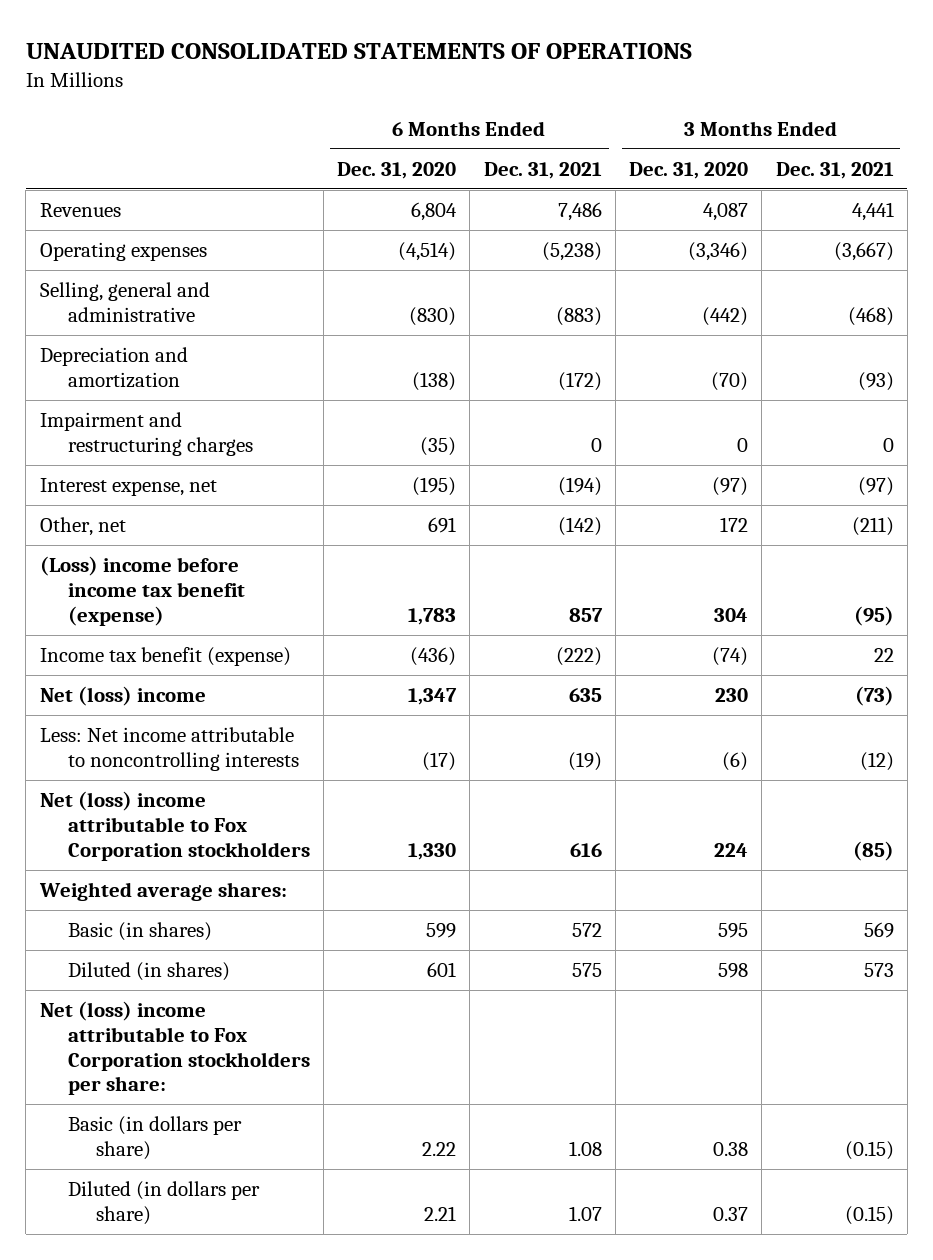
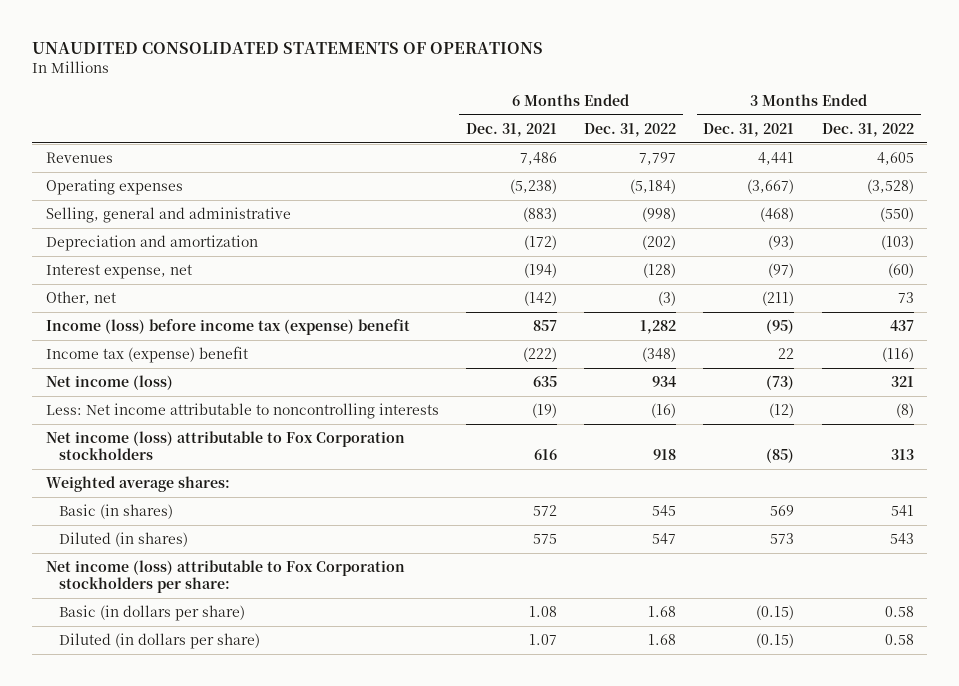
- | 6 Months Ended Dec. 31, 2020 | 6 Months Ended Dec. 31, 2021 | 3 Months Ended Dec. 31, 2020 | 3 Months Ended Dec. 31, 2021
+ | 6 Months Ended Dec. 31, 2021 | 6 Months Ended Dec. 31, 2022 | 3 Months Ended Dec. 31, 2021 | 3 Months Ended Dec. 31, 2022
- Impairment and restructuring charges | (35) | 0 | 0 | 0
- (Loss) income before income tax benefit (expense) | 1,783 | 857 | 304 | (95)
- Income tax benefit (expense) | (436) | (222) | (74) | 22
- Net (loss) income | 1,347 | 635 | 230 | (73)
+ Income (loss) before income tax (expense) benefit | 857 | 1,282 | (95) | 437
+ Income tax (expense) benefit | (222) | (348) | 22 | (116)
+ Net income (loss) | 635 | 934 | (73) | 321
- Net (loss) income attributable to Fox Corporation stockholders | 1,330 | 616 | 224 | (85)
+ Net income (loss) attributable to Fox Corporation stockholders | 616 | 918 | (85) | 313
- Net (loss) income attributable to Fox Corporation stockholders per share:
+ Net income (loss) attributable to Fox Corporation stockholders per share:

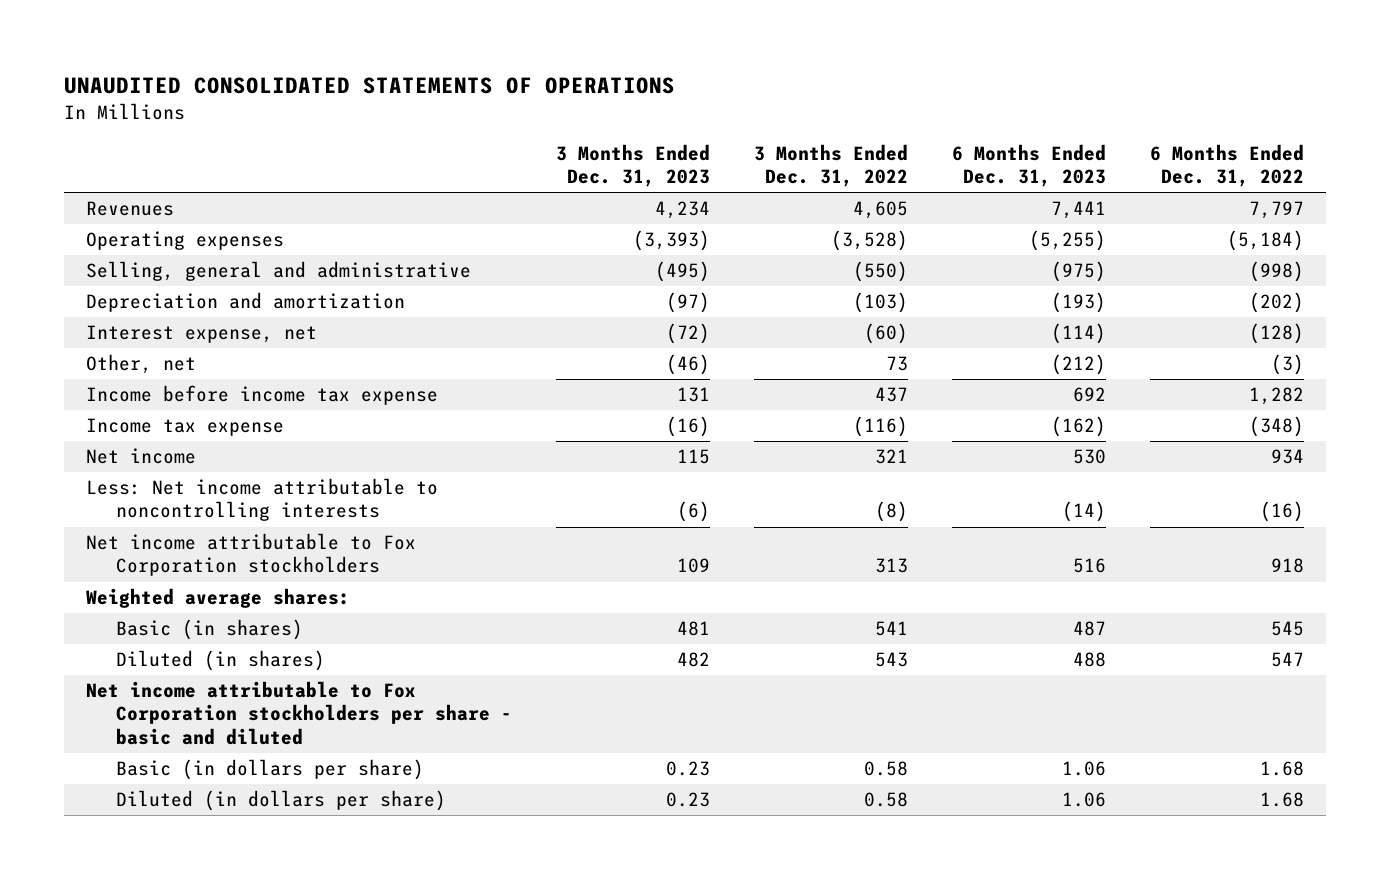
- | 6 Months Ended Dec. 31, 2021 | 6 Months Ended Dec. 31, 2022 | 3 Months Ended Dec. 31, 2021 | 3 Months Ended Dec. 31, 2022
+ | 3 Months Ended Dec. 31, 2023 | 3 Months Ended Dec. 31, 2022 | 6 Months Ended Dec. 31, 2023 | 6 Months Ended Dec. 31, 2022
- Income (loss) before income tax (expense) benefit | 857 | 1,282 | (95) | 437
- Income tax (expense) benefit | (222) | (348) | 22 | (116)
- Net income (loss) | 635 | 934 | (73) | 321
+ Income before income tax expense | 131 | 437 | 692 | 1,282
+ Income tax expense | (16) | (116) | (162) | (348)
+ Net income | 115 | 321 | 530 | 934
- Net income (loss) attributable to Fox Corporation stockholders | 616 | 918 | (85) | 313
+ Net income attributable to Fox Corporation stockholders | 109 | 313 | 516 | 918
- Net income (loss) attributable to Fox Corporation stockholders per share:
+ Net income attributable to Fox Corporation stockholders per share - basic and diluted

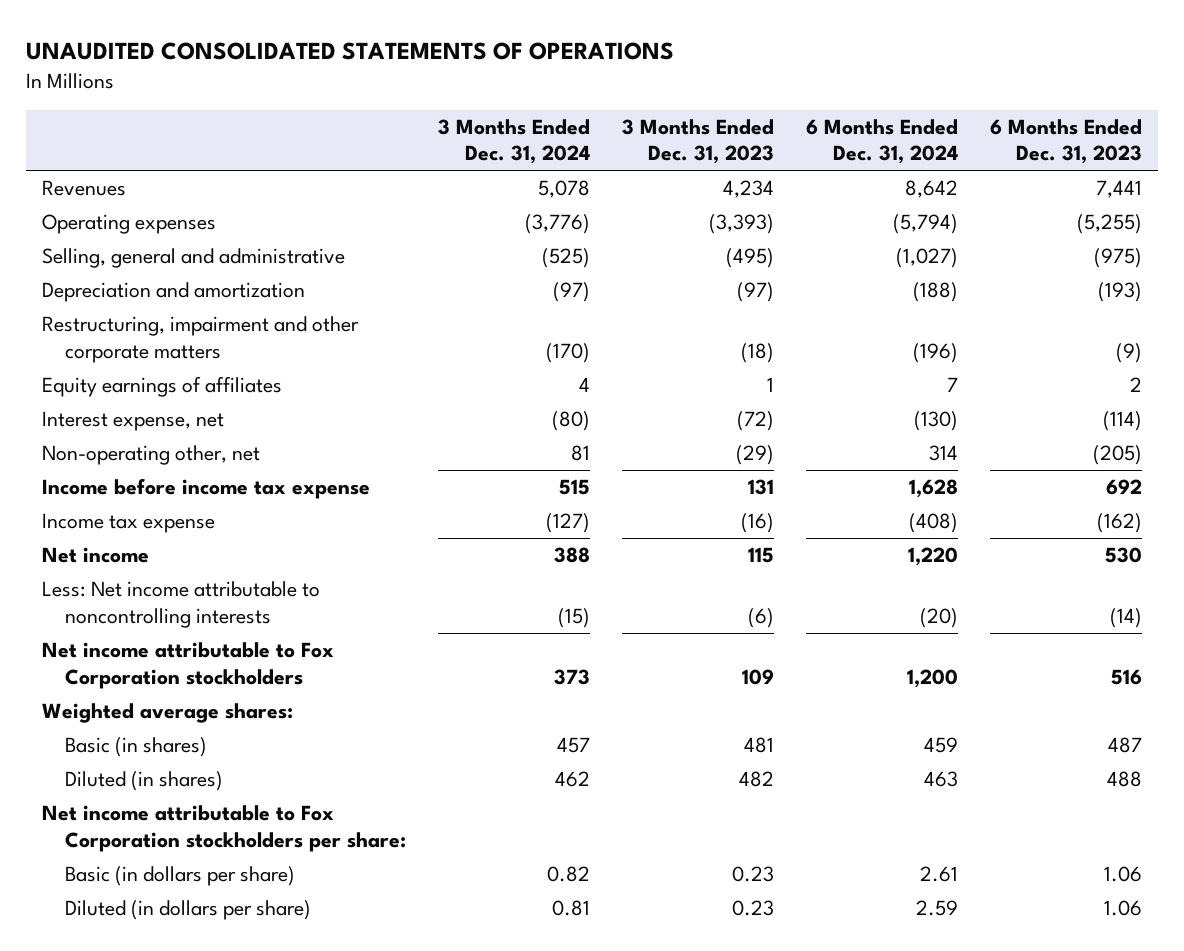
- | 3 Months Ended Dec. 31, 2023 | 3 Months Ended Dec. 31, 2022 | 6 Months Ended Dec. 31, 2023 | 6 Months Ended Dec. 31, 2022
+ | 3 Months Ended Dec. 31, 2024 | 3 Months Ended Dec. 31, 2023 | 6 Months Ended Dec. 31, 2024 | 6 Months Ended Dec. 31, 2023
+ Restructuring, impairment and other corporate matters | (170) | (18) | (196) | (9)
+ Equity earnings of affiliates | 4 | 1 | 7 | 2
- Other, net | (46) | 73 | (212) | (3)
+ Non-operating other, net | 81 | (29) | 314 | (205)
- Net income attributable to Fox Corporation stockholders per share - basic and diluted
+ Net income attributable to Fox Corporation stockholders per share:

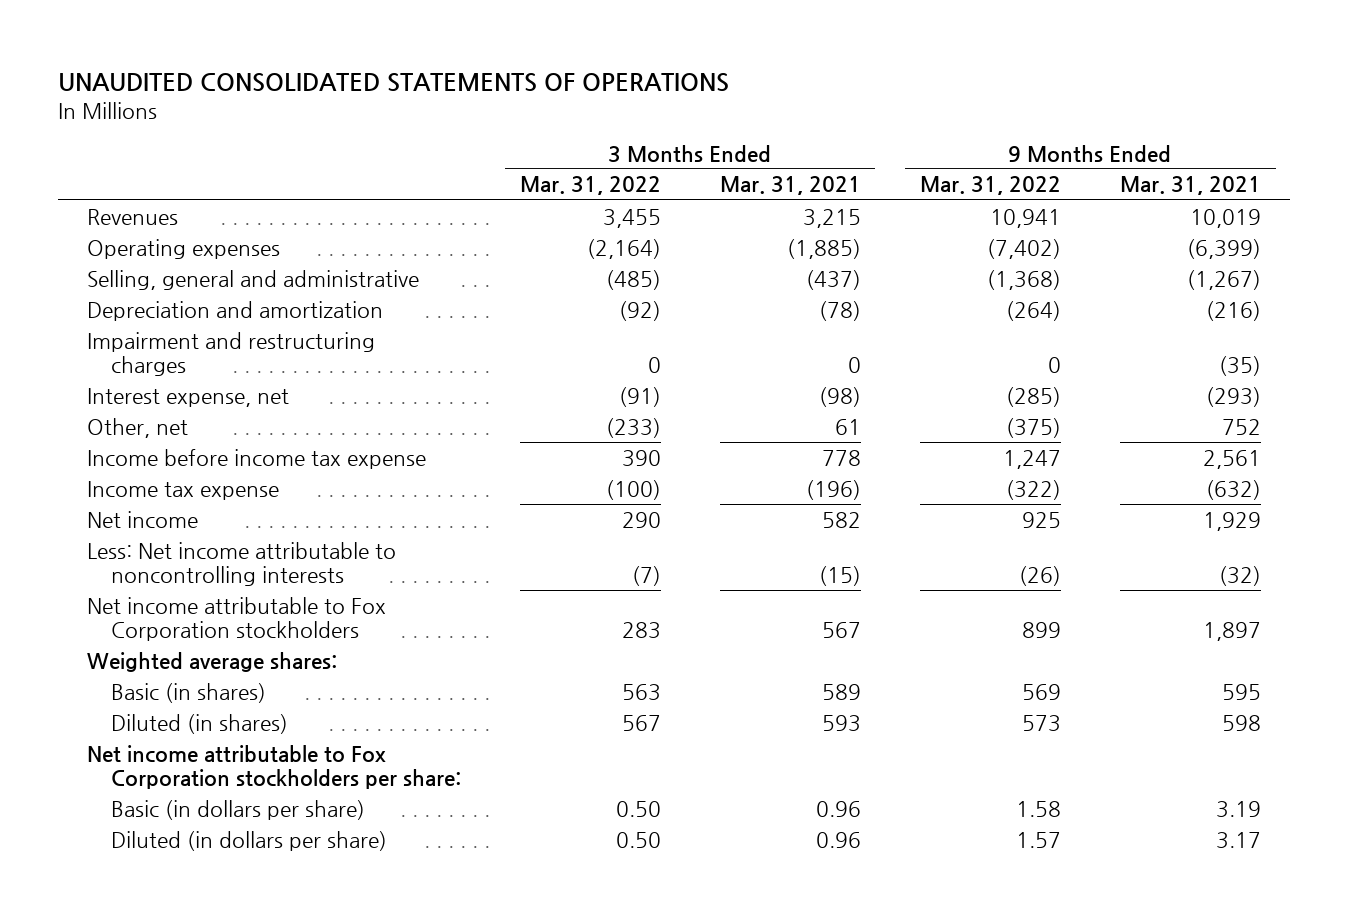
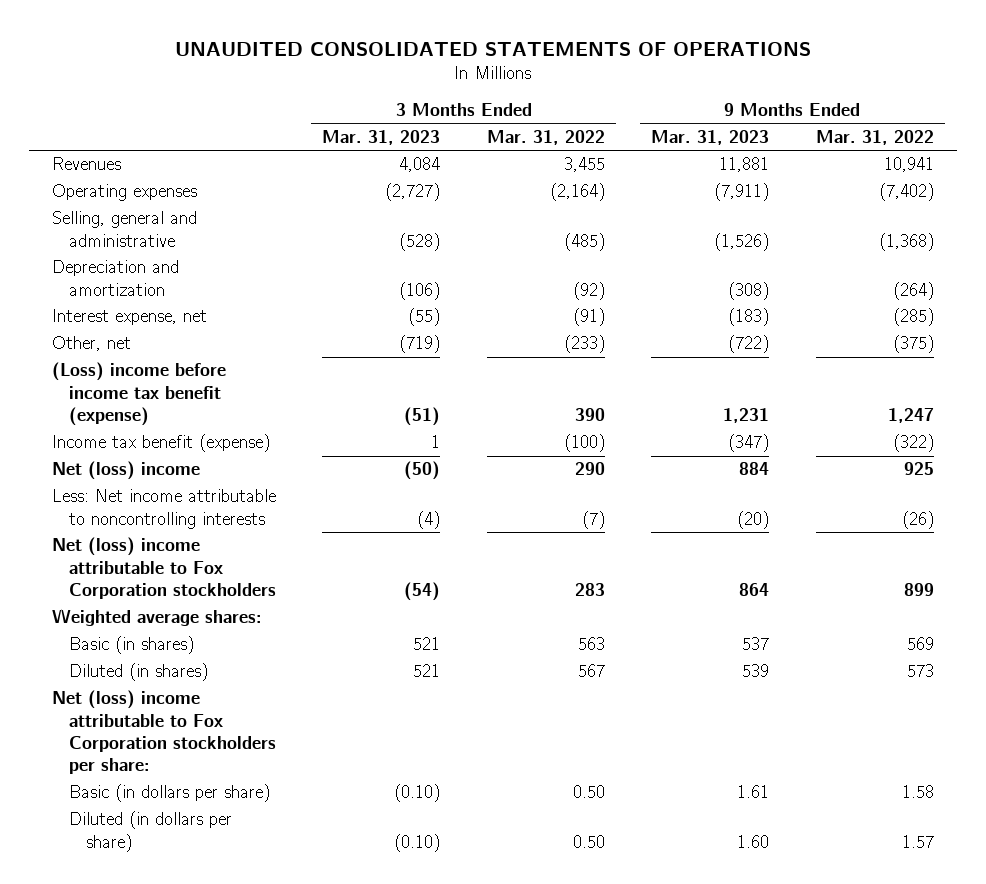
- | 3 Months Ended Mar. 31, 2022 | 3 Months Ended Mar. 31, 2021 | 9 Months Ended Mar. 31, 2022 | 9 Months Ended Mar. 31, 2021
+ | 3 Months Ended Mar. 31, 2023 | 3 Months Ended Mar. 31, 2022 | 9 Months Ended Mar. 31, 2023 | 9 Months Ended Mar. 31, 2022
- Impairment and restructuring charges | 0 | 0 | 0 | (35)
- Income before income tax expense | 390 | 778 | 1,247 | 2,561
- Income tax expense | (100) | (196) | (322) | (632)
- Net income | 290 | 582 | 925 | 1,929
+ (Loss) income before income tax benefit (expense) | (51) | 390 | 1,231 | 1,247
+ Income tax benefit (expense) | 1 | (100) | (347) | (322)
+ Net (loss) income | (50) | 290 | 884 | 925
- Net income attributable to Fox Corporation stockholders | 283 | 567 | 899 | 1,897
+ Net (loss) income attributable to Fox Corporation stockholders | (54) | 283 | 864 | 899
- Net income attributable to Fox Corporation stockholders per share:
+ Net (loss) income attributable to Fox Corporation stockholders per share:

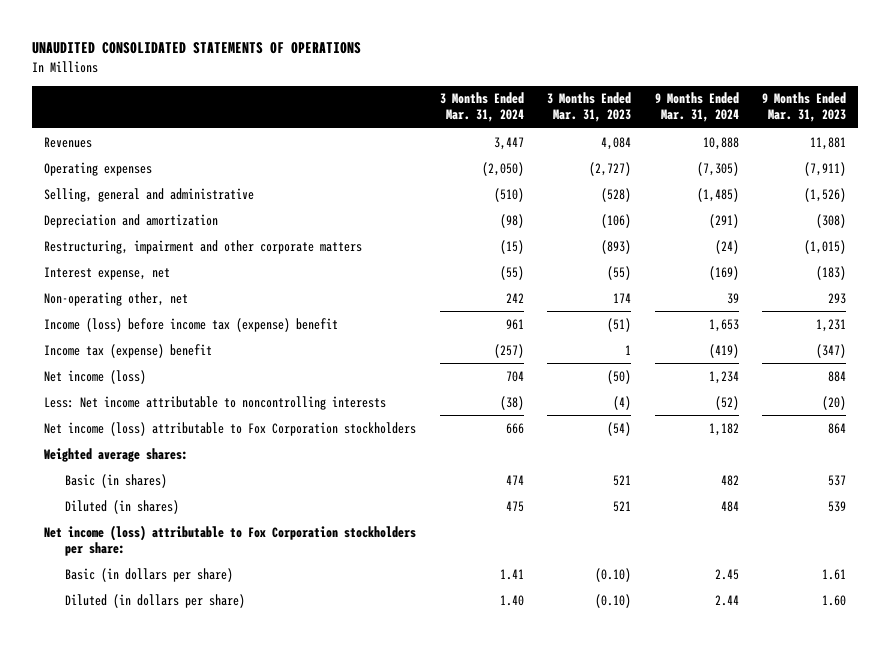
- | 3 Months Ended Mar. 31, 2023 | 3 Months Ended Mar. 31, 2022 | 9 Months Ended Mar. 31, 2023 | 9 Months Ended Mar. 31, 2022
+ | 3 Months Ended Mar. 31, 2024 | 3 Months Ended Mar. 31, 2023 | 9 Months Ended Mar. 31, 2024 | 9 Months Ended Mar. 31, 2023
+ Restructuring, impairment and other corporate matters | (15) | (893) | (24) | (1,015)
- Other, net | (719) | (233) | (722) | (375)
- (Loss) income before income tax benefit (expense) | (51) | 390 | 1,231 | 1,247
- Income tax benefit (expense) | 1 | (100) | (347) | (322)
- Net (loss) income | (50) | 290 | 884 | 925
+ Non-operating other, net | 242 | 174 | 39 | 293
+ Income (loss) before income tax (expense) benefit | 961 | (51) | 1,653 | 1,231
+ Income tax (expense) benefit | (257) | 1 | (419) | (347)
+ Net income (loss) | 704 | (50) | 1,234 | 884
- Net (loss) income attributable to Fox Corporation stockholders | (54) | 283 | 864 | 899
+ Net income (loss) attributable to Fox Corporation stockholders | 666 | (54) | 1,182 | 864
- Net (loss) income attributable to Fox Corporation stockholders per share:
+ Net income (loss) attributable to Fox Corporation stockholders per share:

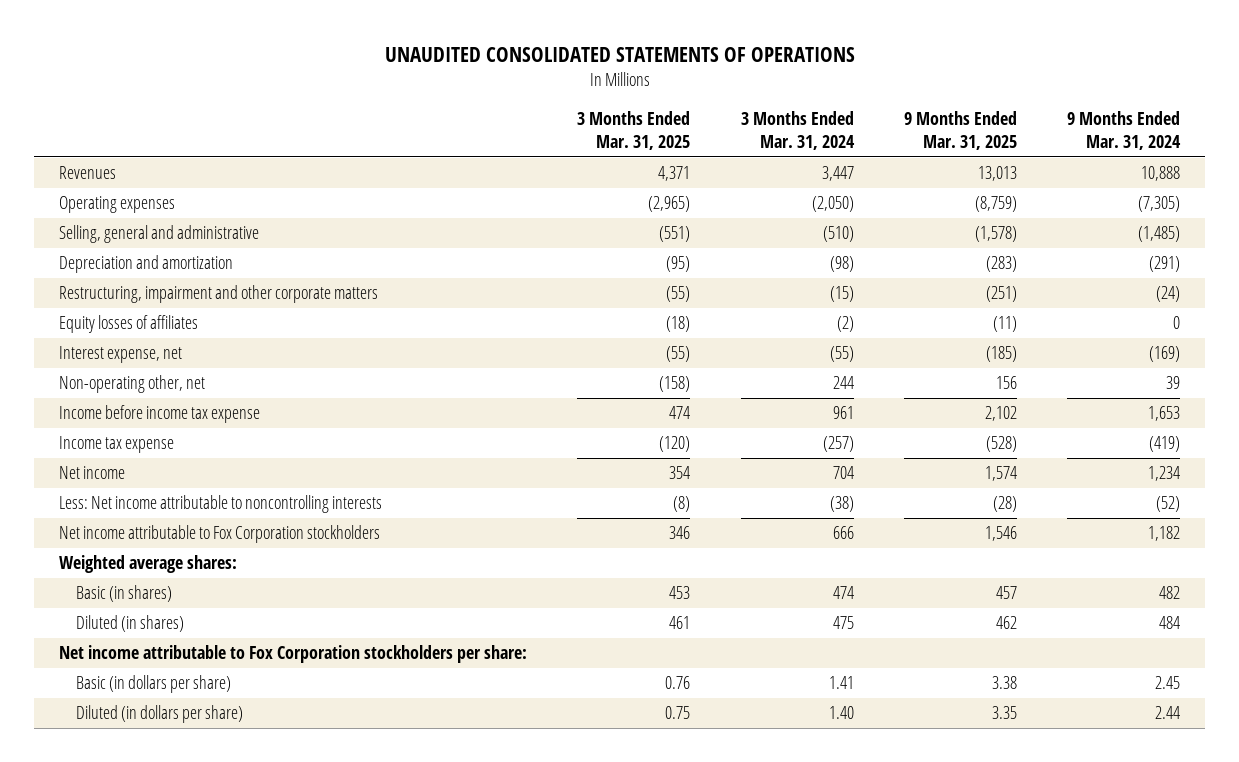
- | 3 Months Ended Mar. 31, 2024 | 3 Months Ended Mar. 31, 2023 | 9 Months Ended Mar. 31, 2024 | 9 Months Ended Mar. 31, 2023
+ | 3 Months Ended Mar. 31, 2025 | 3 Months Ended Mar. 31, 2024 | 9 Months Ended Mar. 31, 2025 | 9 Months Ended Mar. 31, 2024
+ Equity losses of affiliates | (18) | (2) | (11) | 0
- Non-operating other, net | 242 | 174 | 39 | 293
- Income (loss) before income tax (expense) benefit | 961 | (51) | 1,653 | 1,231
- Income tax (expense) benefit | (257) | 1 | (419) | (347)
- Net income (loss) | 704 | (50) | 1,234 | 884
+ Non-operating other, net | (158) | 244 | 156 | 39
+ Income before income tax expense | 474 | 961 | 2,102 | 1,653
+ Income tax expense | (120) | (257) | (528) | (419)
+ Net income | 354 | 704 | 1,574 | 1,234
- Net income (loss) attributable to Fox Corporation stockholders | 666 | (54) | 1,182 | 864
+ Net income attributable to Fox Corporation stockholders | 346 | 666 | 1,546 | 1,182
- Net income (loss) attributable to Fox Corporation stockholders per share:
+ Net income attributable to Fox Corporation stockholders per share:

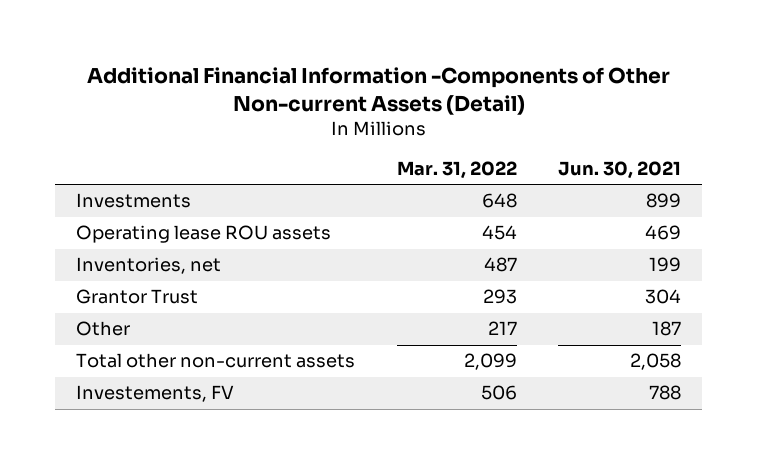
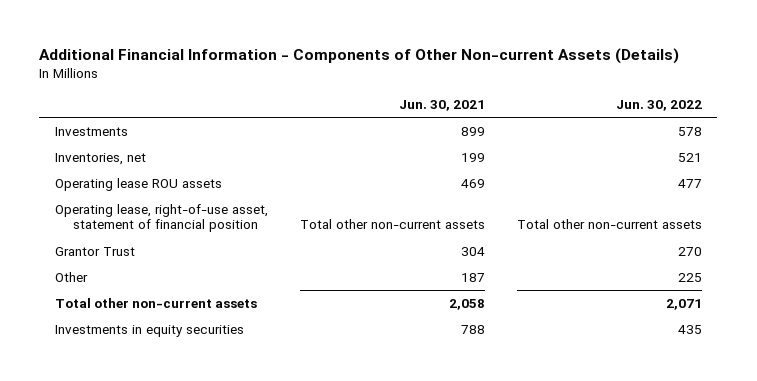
- Additional Financial Information -Components of Other Non-current Assets (Detail)
+ Additional Financial Information - Components of Other Non-current Assets (Details)
- | Mar. 31, 2022 | Jun. 30, 2021
+ | Jun. 30, 2021 | Jun. 30, 2022
moved down: Operating lease ROU assets | 469 | 477
+ Operating lease, right-of-use asset, statement of financial position | Total other non-current assets | Total other non-current assets
- Investements, FV | 506 | 788
+ Investments in equity securities | 788 | 435

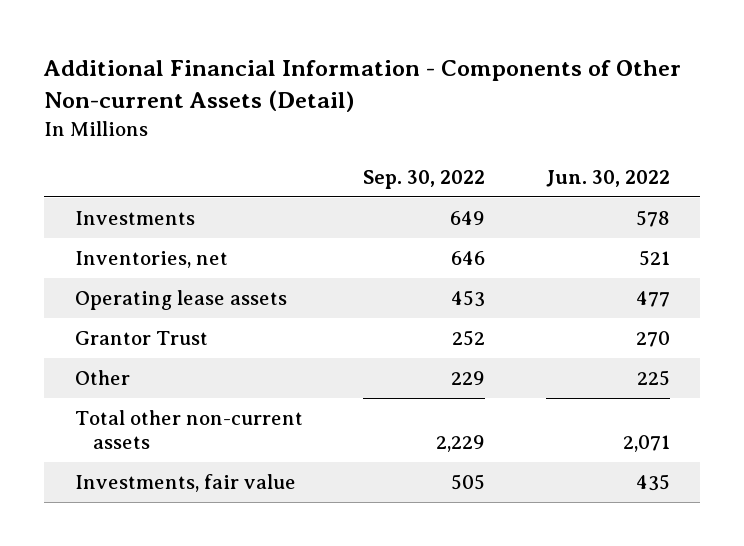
- Additional Financial Information - Components of Other Non-current Assets (Details)
+ Additional Financial Information - Components of Other Non-current Assets (Detail)
- | Jun. 30, 2021 | Jun. 30, 2022
+ | Sep. 30, 2022 | Jun. 30, 2022
- Operating lease ROU assets | 469 | 477
- Operating lease, right-of-use asset, statement of financial position | Total other non-current assets | Total other non-current assets
+ Operating lease assets | 453 | 477
- Investments in equity securities | 788 | 435
+ Investments, fair value | 505 | 435

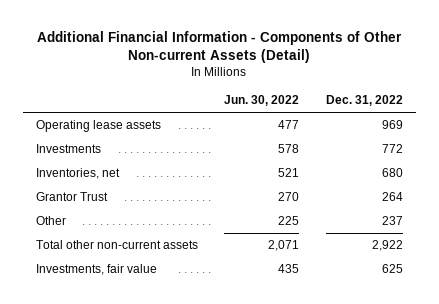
- | Sep. 30, 2022 | Jun. 30, 2022
+ | Jun. 30, 2022 | Dec. 31, 2022
moved up: Operating lease assets | 477 | 969

